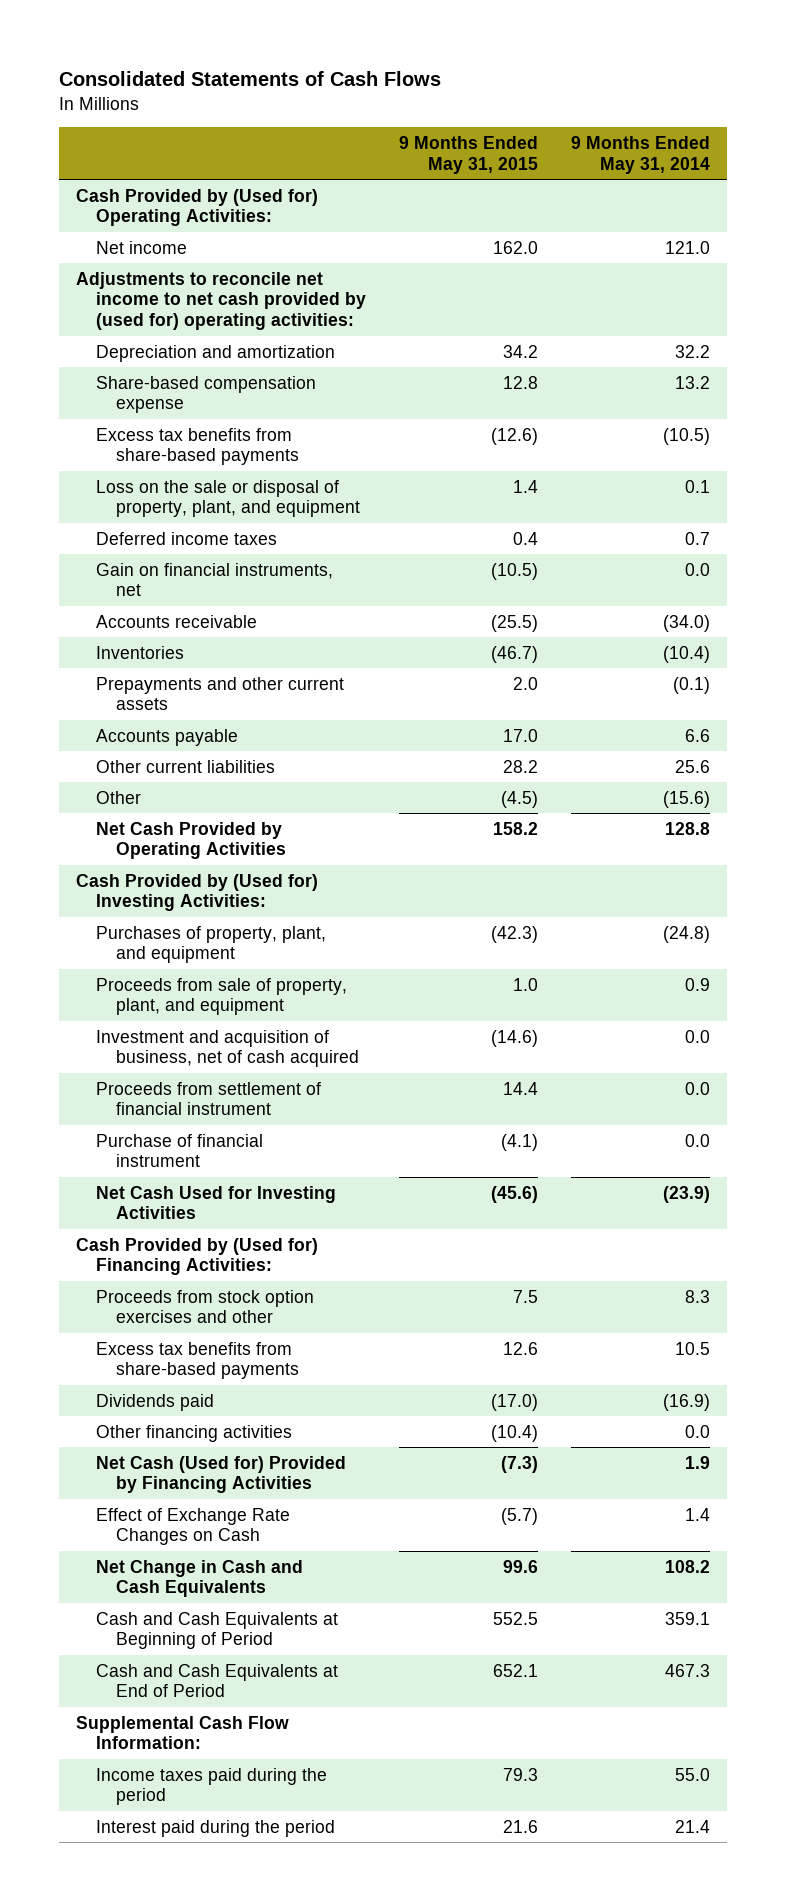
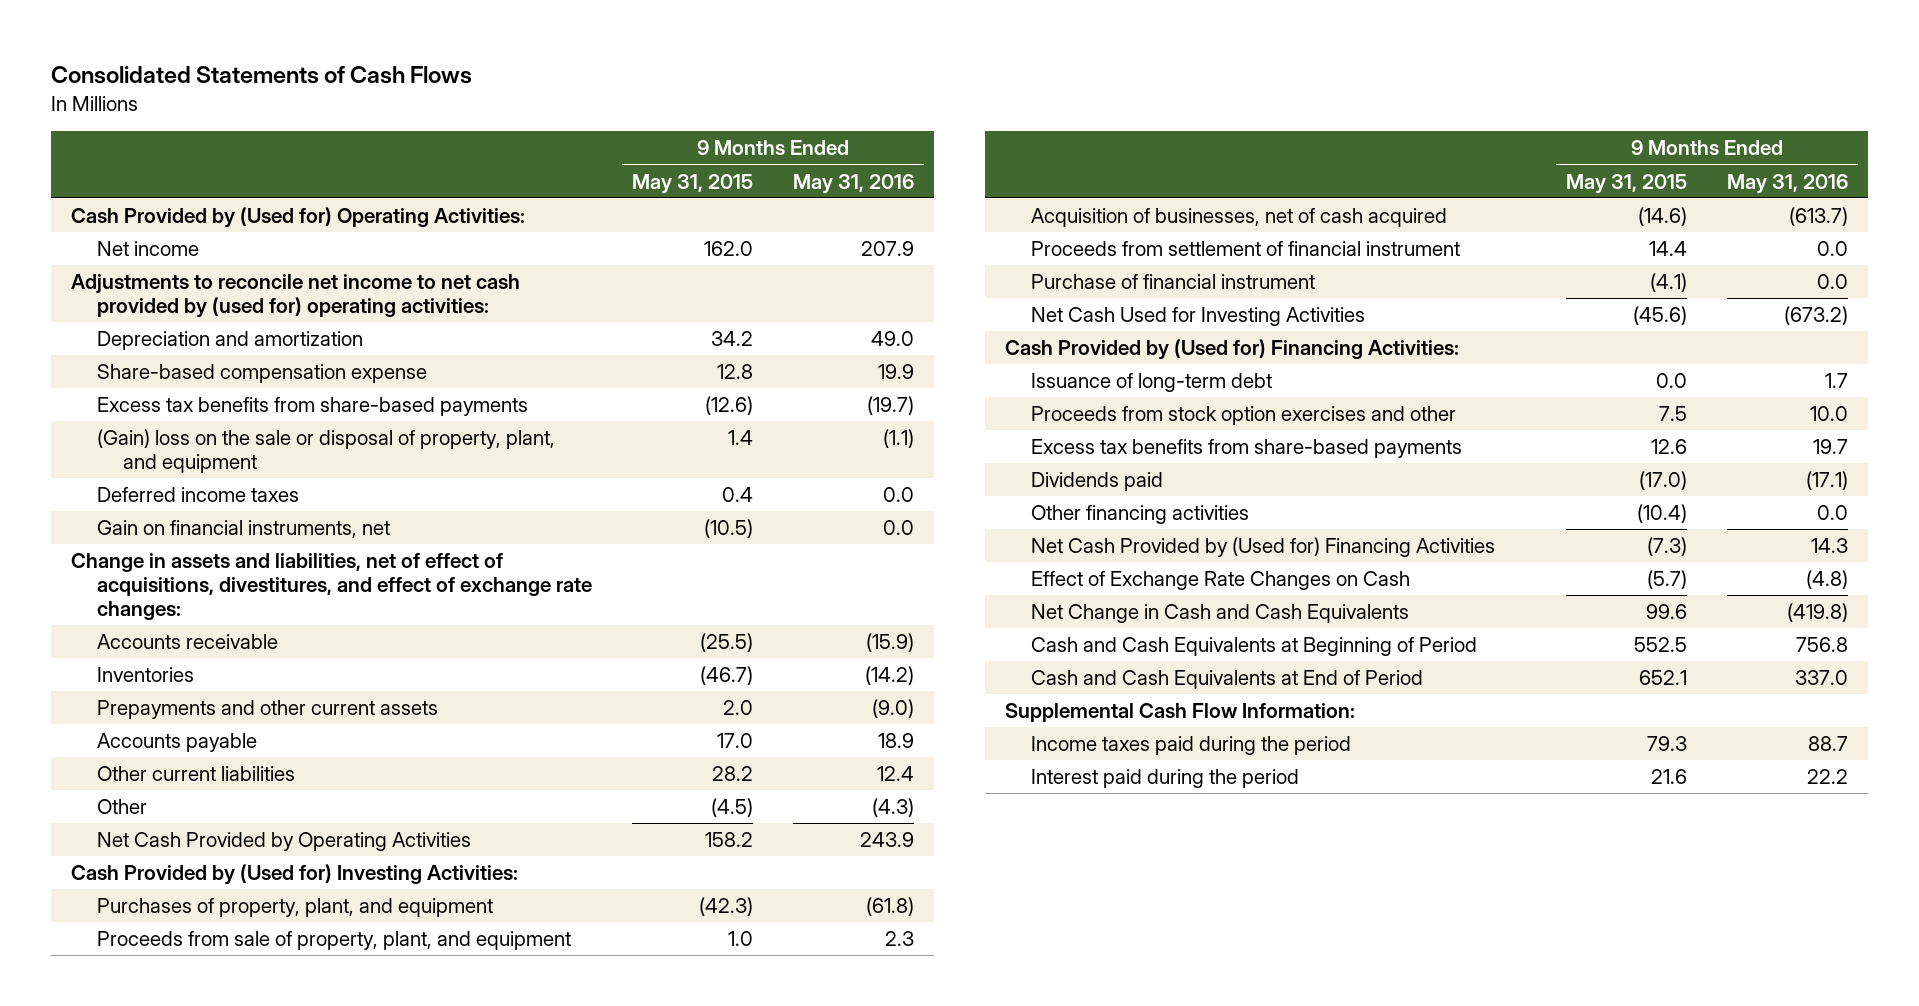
- | 9 Months Ended May 31, 2015 | 9 Months Ended May 31, 2014
+ | 9 Months Ended May 31, 2015 | 9 Months Ended May 31, 2016
- Loss on the sale or disposal of property, plant, and equipment | 1.4 | 0.1
+ (Gain) loss on the sale or disposal of property, plant, and equipment | 1.4 | (1.1)
+ Change in assets and liabilities, net of effect of acquisitions, divestitures, and effect of exchange rate changes:
- Investment and acquisition of business, net of cash acquired | (14.6) | 0.0
+ Acquisition of businesses, net of cash acquired | (14.6) | (613.7)
+ Issuance of long-term debt | 0.0 | 1.7
- Net Cash (Used for) Provided by Financing Activities | (7.3) | 1.9
+ Net Cash Provided by (Used for) Financing Activities | (7.3) | 14.3

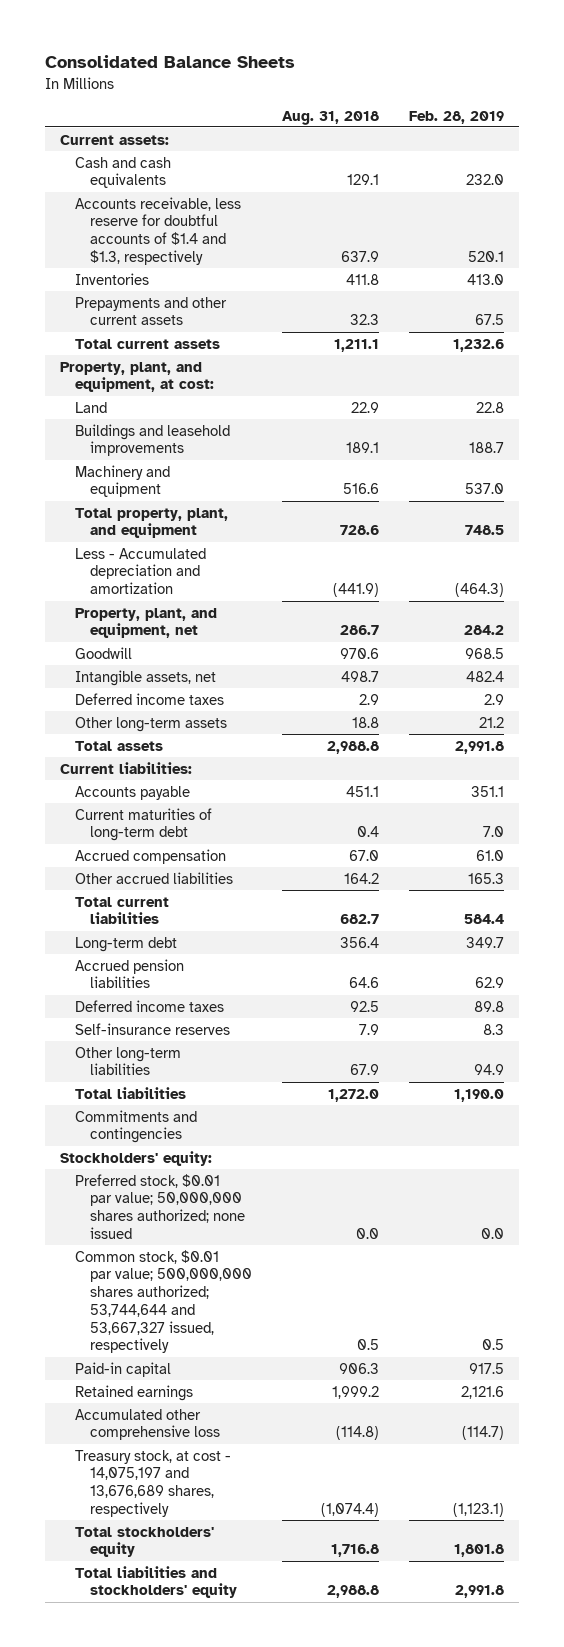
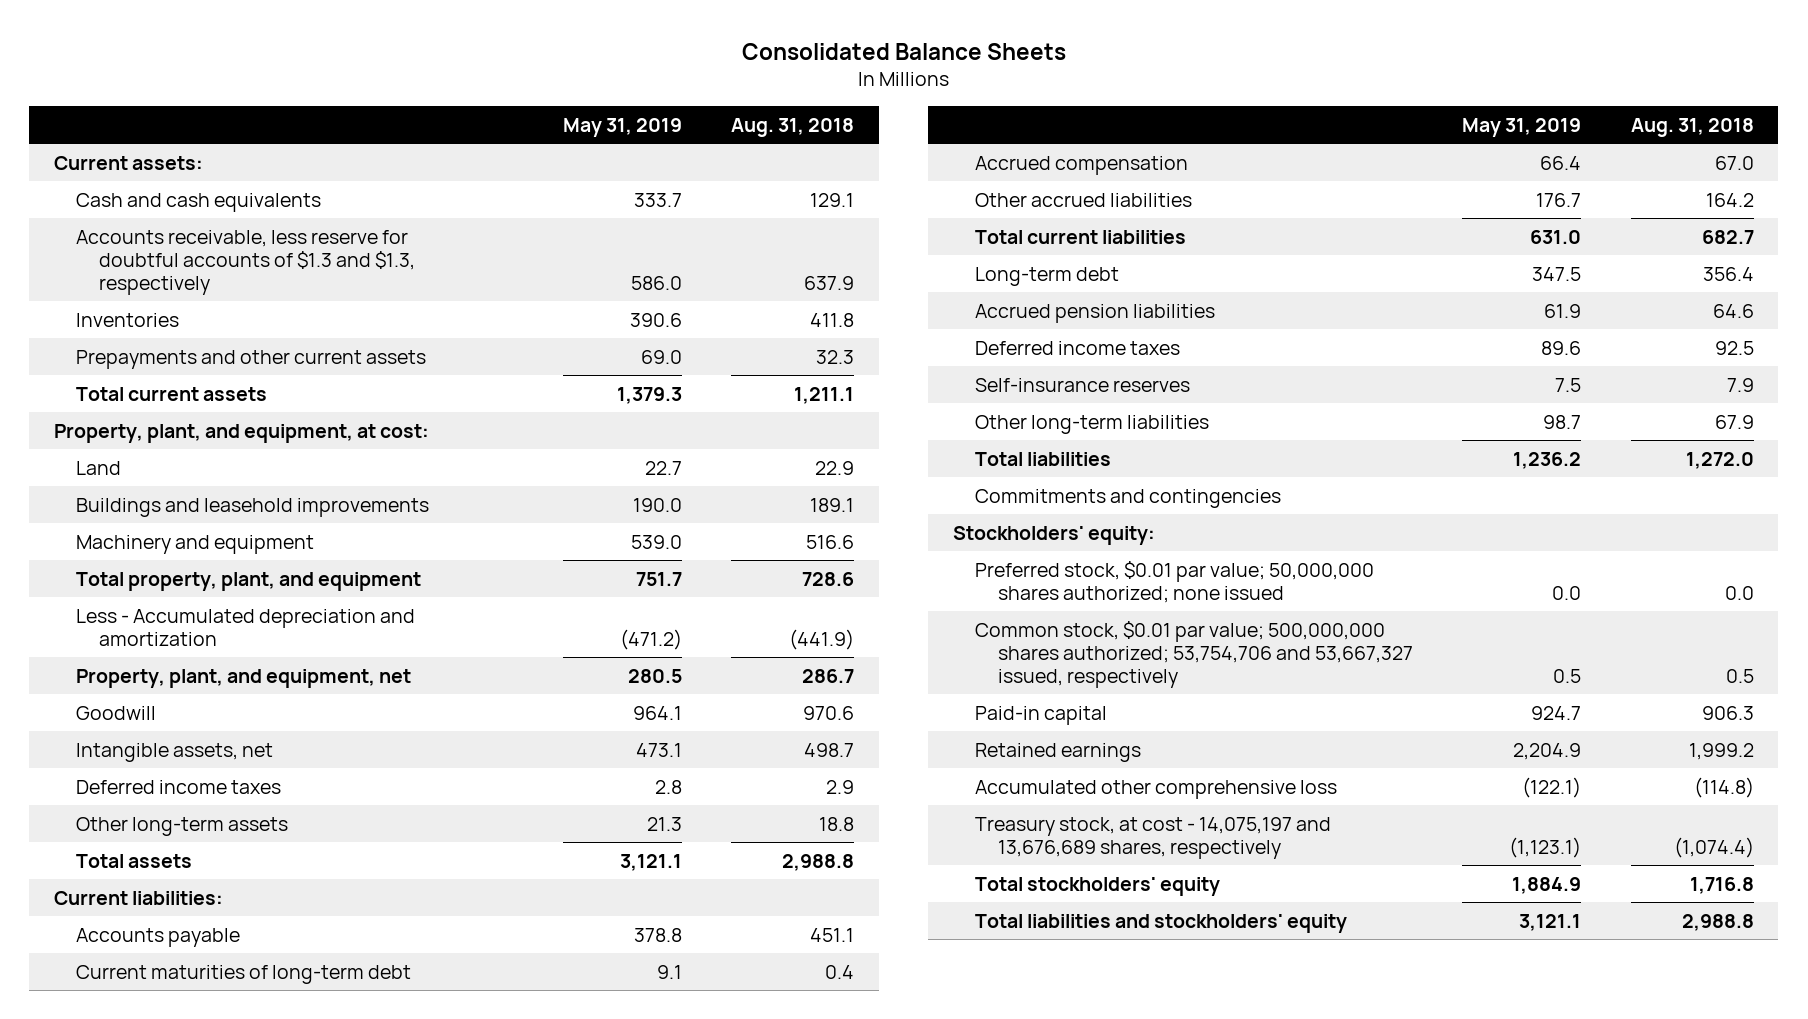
- | Aug. 31, 2018 | Feb. 28, 2019
+ | May 31, 2019 | Aug. 31, 2018
- Accounts receivable, less reserve for doubtful accounts of $1.4 and $1.3, respectively | 637.9 | 520.1
+ Accounts receivable, less reserve for doubtful accounts of $1.3 and $1.3, respectively | 586.0 | 637.9
- Common stock, $0.01 par value; 500,000,000 shares authorized; 53,744,644 and 53,667,327 issued, respectively | 0.5 | 0.5
+ Common stock, $0.01 par value; 500,000,000 shares authorized; 53,754,706 and 53,667,327 issued, respectively | 0.5 | 0.5

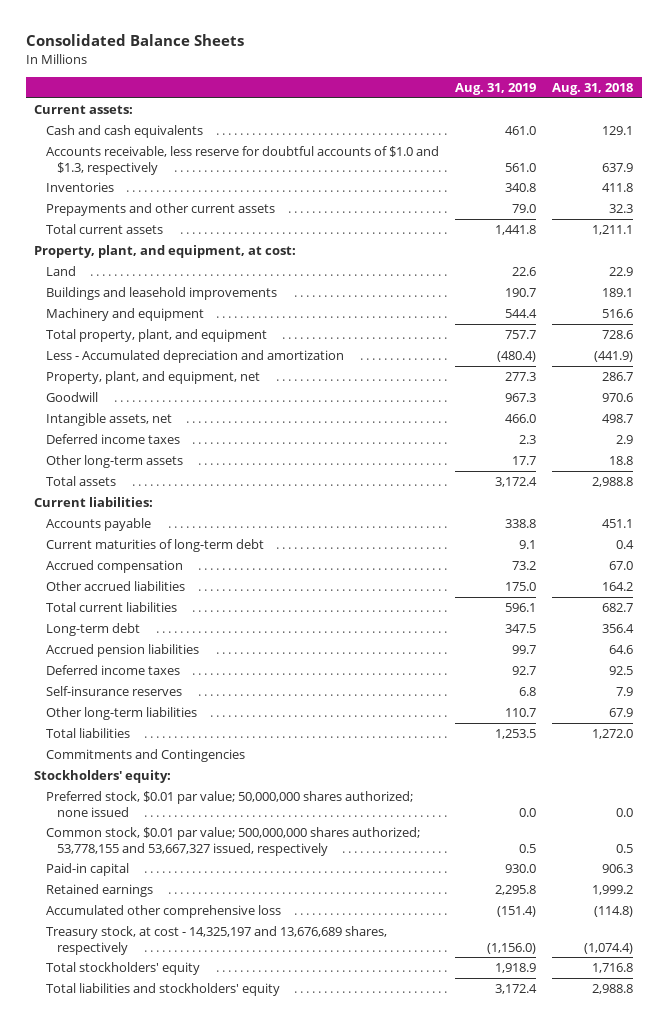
- | May 31, 2019 | Aug. 31, 2018
+ | Aug. 31, 2019 | Aug. 31, 2018
- Accounts receivable, less reserve for doubtful accounts of $1.3 and $1.3, respectively | 586.0 | 637.9
+ Accounts receivable, less reserve for doubtful accounts of $1.0 and $1.3, respectively | 561.0 | 637.9
- Commitments and contingencies
+ Commitments and Contingencies
- Common stock, $0.01 par value; 500,000,000 shares authorized; 53,754,706 and 53,667,327 issued, respectively | 0.5 | 0.5
+ Common stock, $0.01 par value; 500,000,000 shares authorized; 53,778,155 and 53,667,327 issued, respectively | 0.5 | 0.5
- Treasury stock, at cost - 14,075,197 and 13,676,689 shares, respectively | (1,123.1) | (1,074.4)
+ Treasury stock, at cost - 14,325,197 and 13,676,689 shares, respectively | (1,156.0) | (1,074.4)

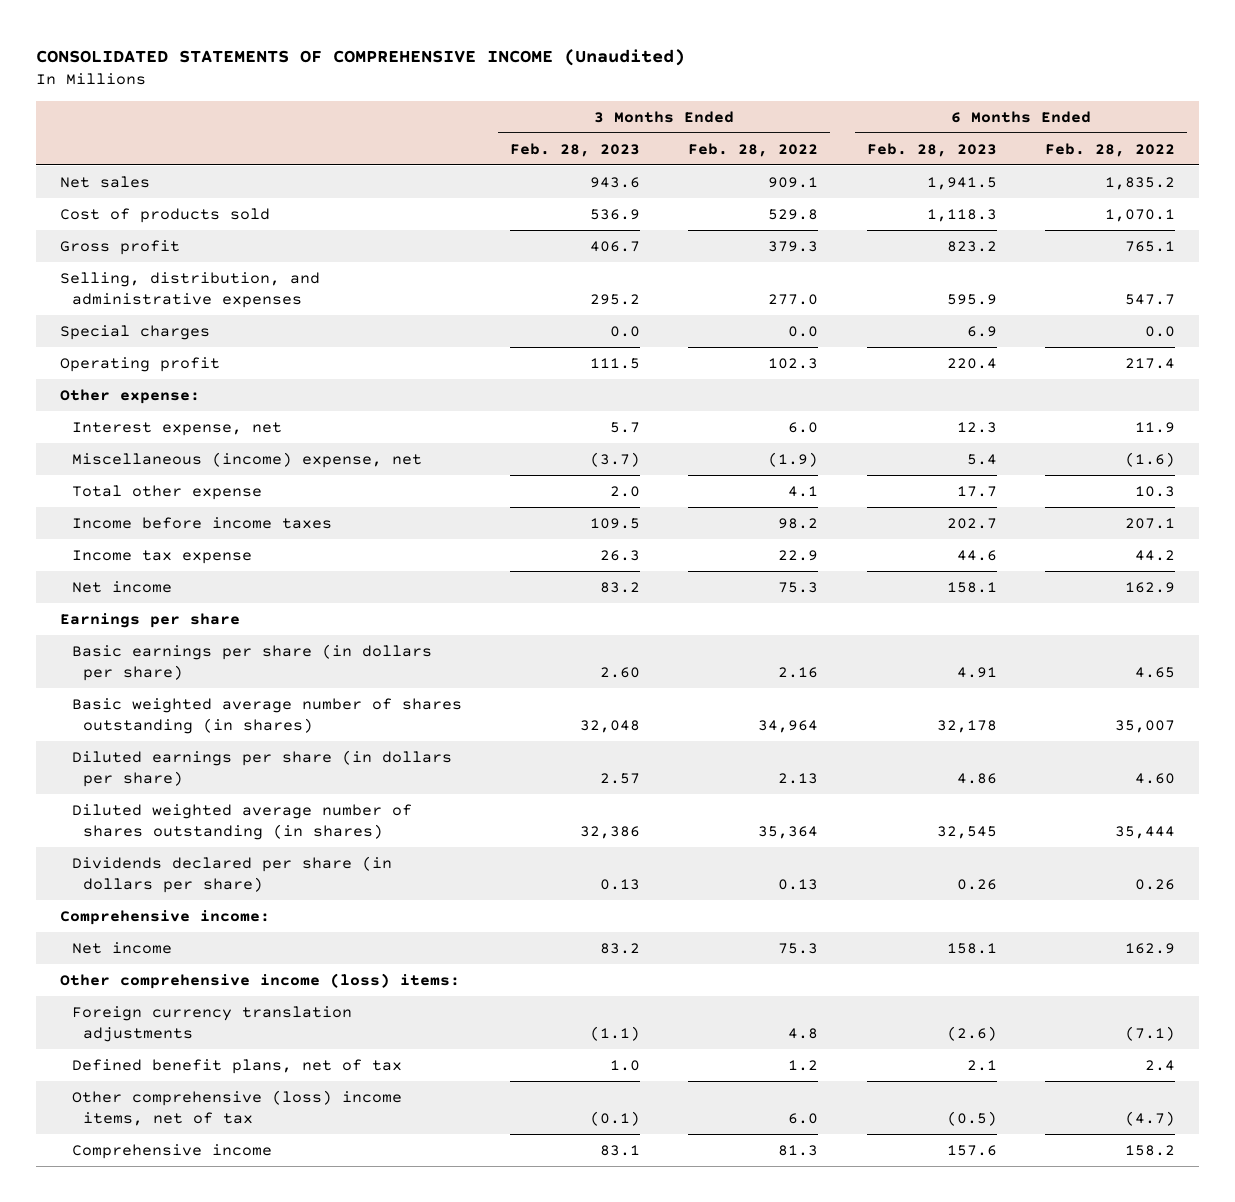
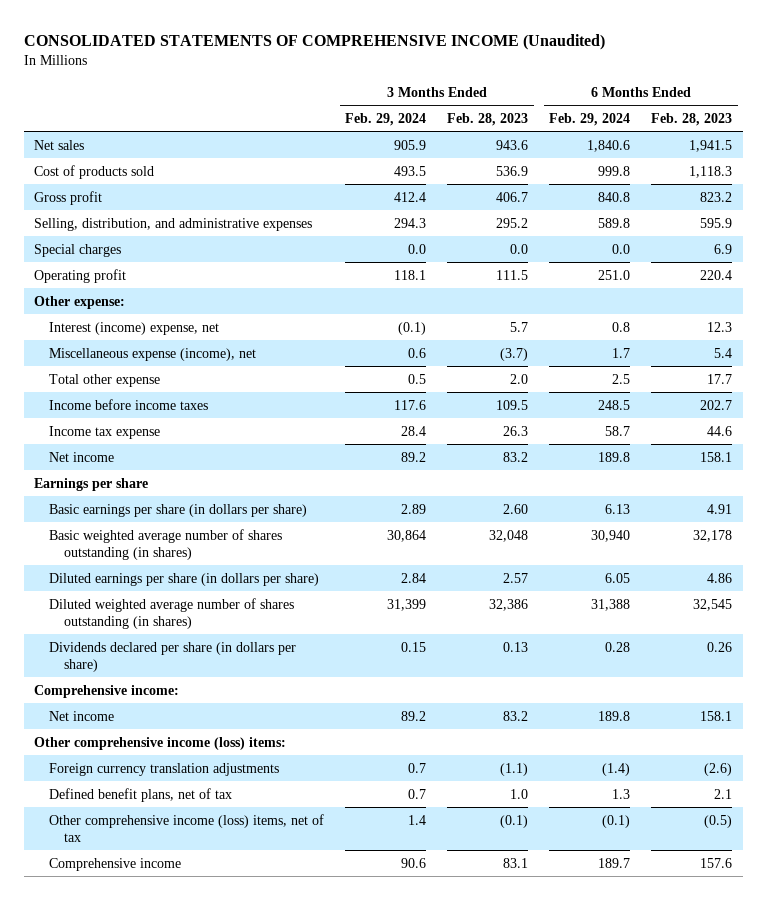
- | 3 Months Ended Feb. 28, 2023 | 3 Months Ended Feb. 28, 2022 | 6 Months Ended Feb. 28, 2023 | 6 Months Ended Feb. 28, 2022
+ | 3 Months Ended Feb. 29, 2024 | 3 Months Ended Feb. 28, 2023 | 6 Months Ended Feb. 29, 2024 | 6 Months Ended Feb. 28, 2023
- Interest expense, net | 5.7 | 6.0 | 12.3 | 11.9
- Miscellaneous (income) expense, net | (3.7) | (1.9) | 5.4 | (1.6)
+ Interest (income) expense, net | (0.1) | 5.7 | 0.8 | 12.3
+ Miscellaneous expense (income), net | 0.6 | (3.7) | 1.7 | 5.4
- Other comprehensive (loss) income items, net of tax | (0.1) | 6.0 | (0.5) | (4.7)
+ Other comprehensive income (loss) items, net of tax | 1.4 | (0.1) | (0.1) | (0.5)

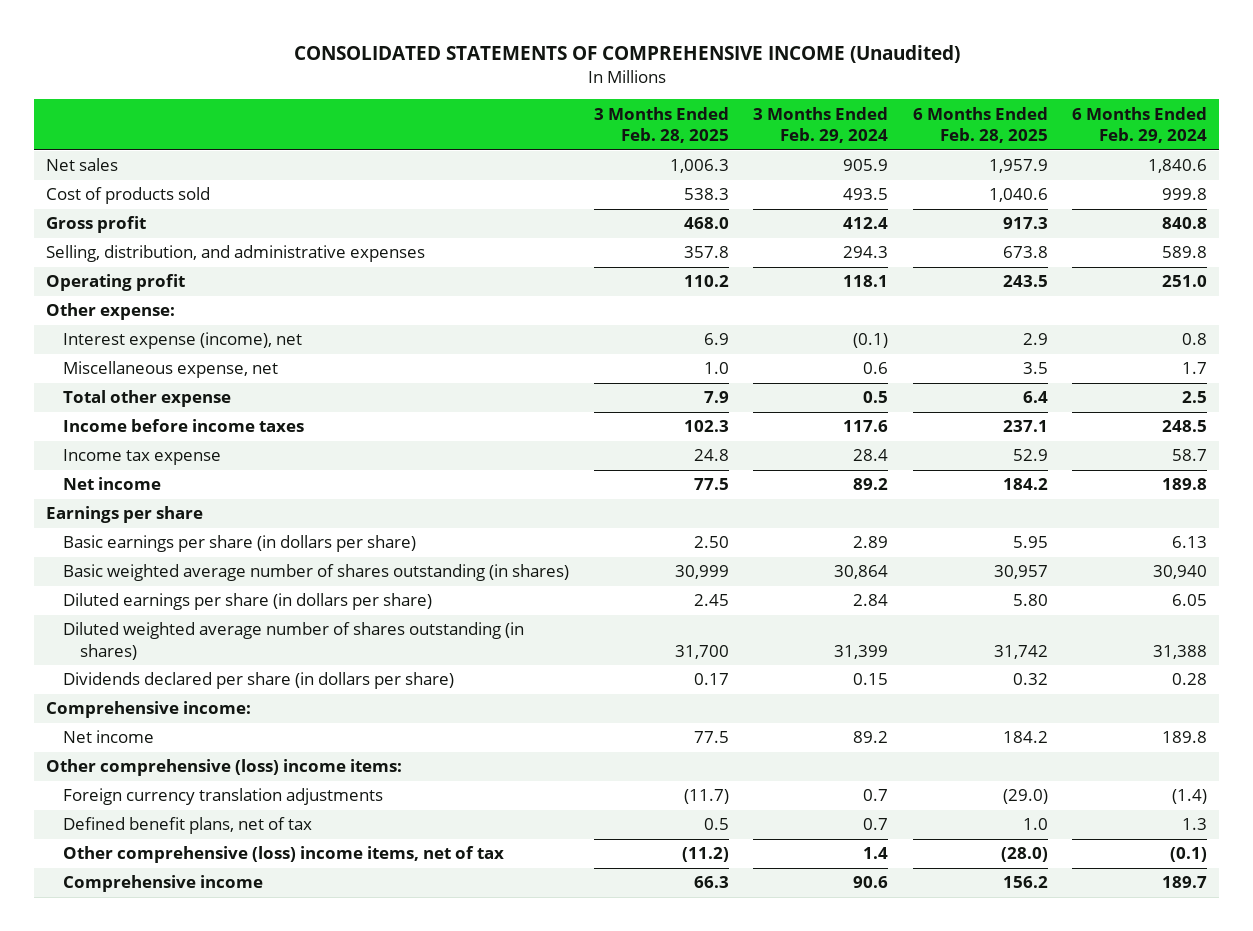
- | 3 Months Ended Feb. 29, 2024 | 3 Months Ended Feb. 28, 2023 | 6 Months Ended Feb. 29, 2024 | 6 Months Ended Feb. 28, 2023
+ | 3 Months Ended Feb. 28, 2025 | 3 Months Ended Feb. 29, 2024 | 6 Months Ended Feb. 28, 2025 | 6 Months Ended Feb. 29, 2024
- Special charges | 0.0 | 0.0 | 0.0 | 6.9
- Interest (income) expense, net | (0.1) | 5.7 | 0.8 | 12.3
- Miscellaneous expense (income), net | 0.6 | (3.7) | 1.7 | 5.4
+ Interest expense (income), net | 6.9 | (0.1) | 2.9 | 0.8
+ Miscellaneous expense, net | 1.0 | 0.6 | 3.5 | 1.7
- Other comprehensive income (loss) items:
+ Other comprehensive (loss) income items:
- Other comprehensive income (loss) items, net of tax | 1.4 | (0.1) | (0.1) | (0.5)
+ Other comprehensive (loss) income items, net of tax | (11.2) | 1.4 | (28.0) | (0.1)

